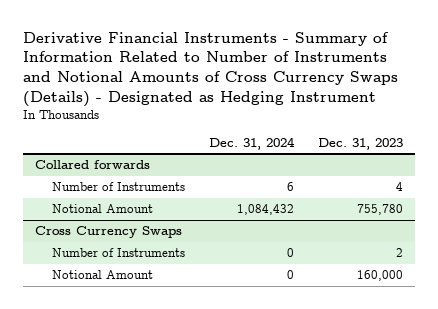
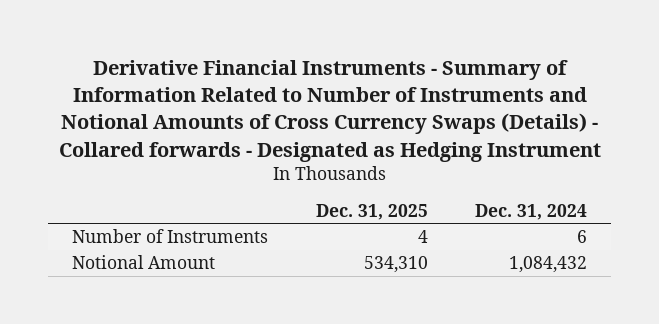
- Derivative Financial Instruments - Summary of Information Related to Number of Instruments and Notional Amounts of Cross Currency Swaps (Details) - Designated as Hedging Instrument
+ Derivative Financial Instruments - Summary of Information Related to Number of Instruments and Notional Amounts of Cross Currency Swaps (Details) - Collared forwards - Designated as Hedging Instrument
- | Dec. 31, 2024 | Dec. 31, 2023
+ | Dec. 31, 2025 | Dec. 31, 2024
- Collared forwards
- Cross Currency Swaps
- Number of Instruments | 0 | 2
- Notional Amount | 0 | 160,000

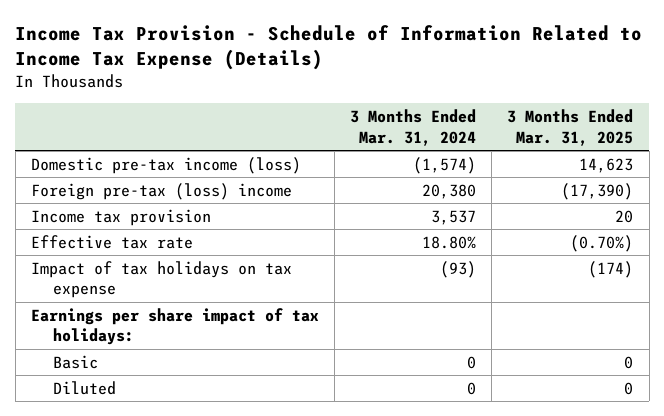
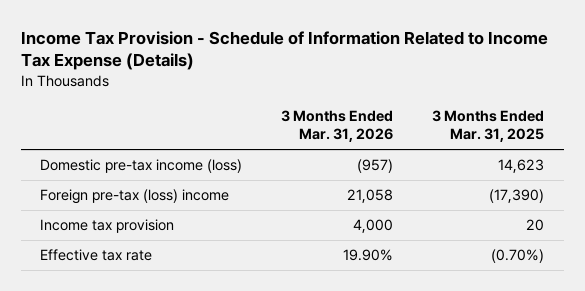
- | 3 Months Ended Mar. 31, 2024 | 3 Months Ended Mar. 31, 2025
+ | 3 Months Ended Mar. 31, 2026 | 3 Months Ended Mar. 31, 2025
- Impact of tax holidays on tax expense | (93) | (174)
- Earnings per share impact of tax holidays:
- Basic | 0 | 0
- Diluted | 0 | 0

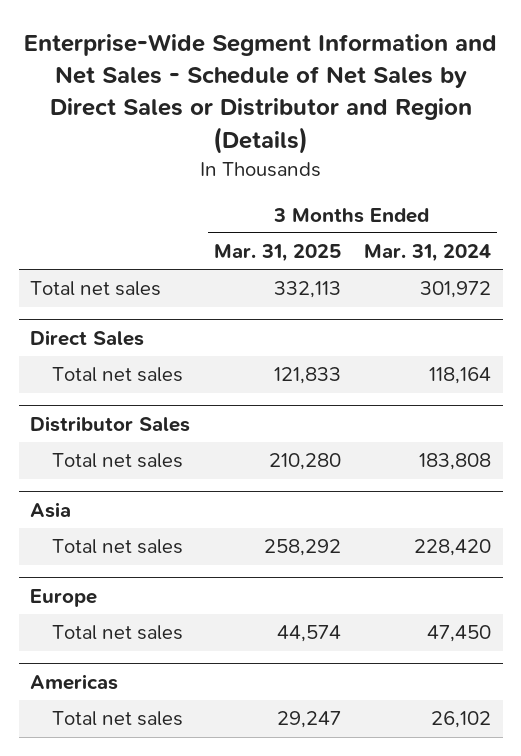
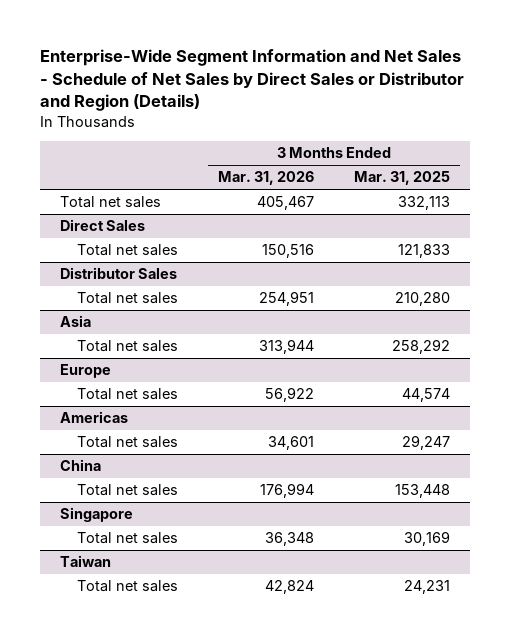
- | 3 Months Ended Mar. 31, 2025 | 3 Months Ended Mar. 31, 2024
+ | 3 Months Ended Mar. 31, 2026 | 3 Months Ended Mar. 31, 2025
+ China
+ Total net sales | 176,994 | 153,448
+ Singapore
+ Total net sales | 36,348 | 30,169
+ Taiwan
+ Total net sales | 42,824 | 24,231

